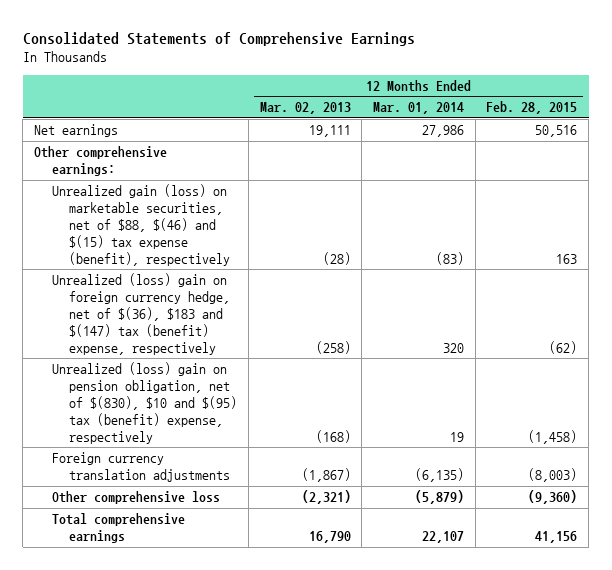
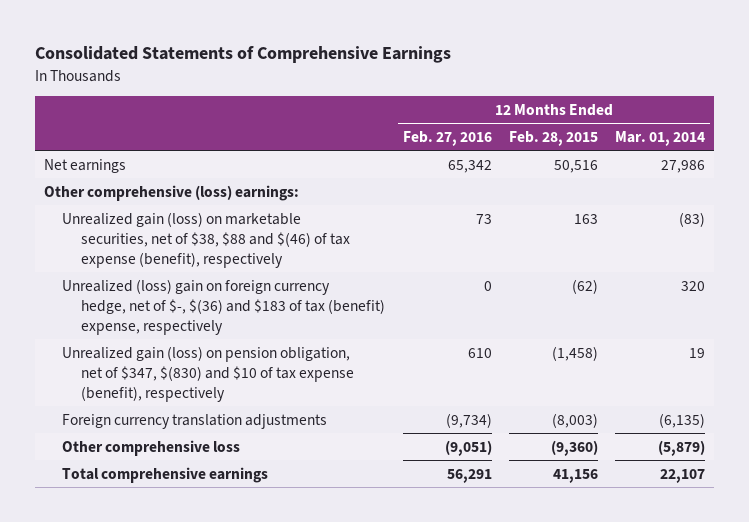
- | 12 Months Ended Mar. 02, 2013 | 12 Months Ended Mar. 01, 2014 | 12 Months Ended Feb. 28, 2015
+ | 12 Months Ended Feb. 27, 2016 | 12 Months Ended Feb. 28, 2015 | 12 Months Ended Mar. 01, 2014
- Other comprehensive earnings:
- Unrealized gain (loss) on marketable securities, net of $88, $(46) and $(15) tax expense (benefit), respectively | (28) | (83) | 163
- Unrealized (loss) gain on foreign currency hedge, net of $(36), $183 and $(147) tax (benefit) expense, respectively | (258) | 320 | (62)
- Unrealized (loss) gain on pension obligation, net of $(830), $10 and $(95) tax (benefit) expense, respectively | (168) | 19 | (1,458)
+ Other comprehensive (loss) earnings:
+ Unrealized gain (loss) on marketable securities, net of $38, $88 and $(46) of tax expense (benefit), respectively | 73 | 163 | (83)
+ Unrealized (loss) gain on foreign currency hedge, net of $-, $(36) and $183 of tax (benefit) expense, respectively | 0 | (62) | 320
+ Unrealized gain (loss) on pension obligation, net of $347, $(830) and $10 of tax expense (benefit), respectively | 610 | (1,458) | 19

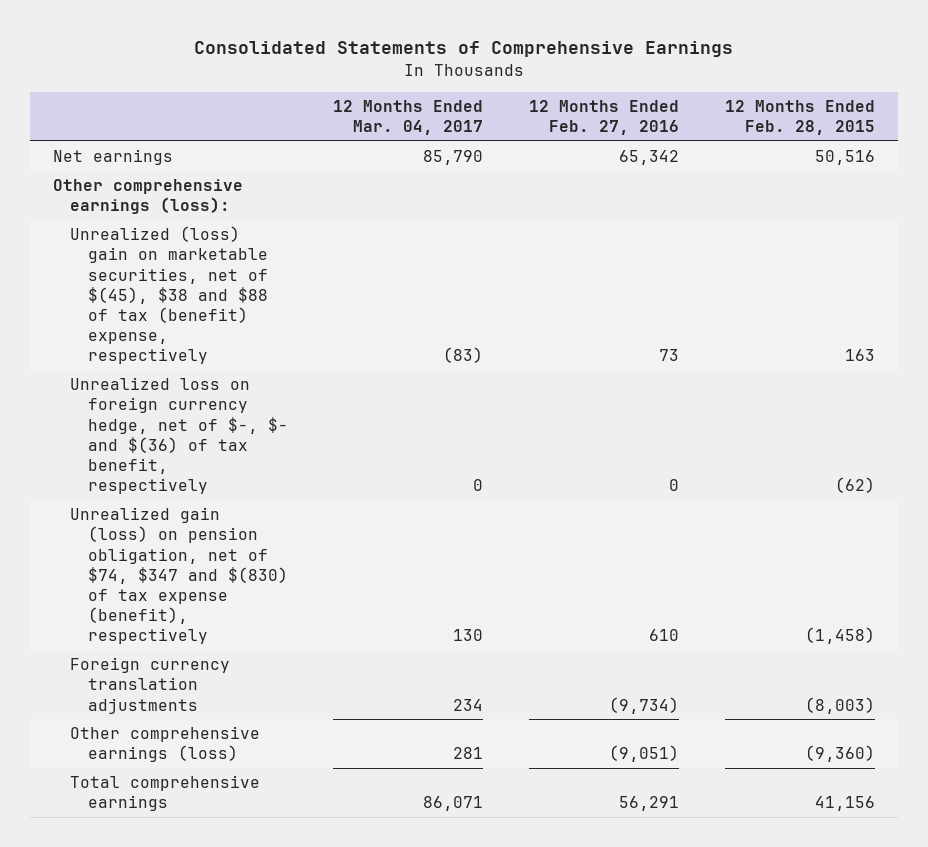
- | 12 Months Ended Feb. 27, 2016 | 12 Months Ended Feb. 28, 2015 | 12 Months Ended Mar. 01, 2014
+ | 12 Months Ended Mar. 04, 2017 | 12 Months Ended Feb. 27, 2016 | 12 Months Ended Feb. 28, 2015
- Other comprehensive (loss) earnings:
- Unrealized gain (loss) on marketable securities, net of $38, $88 and $(46) of tax expense (benefit), respectively | 73 | 163 | (83)
- Unrealized (loss) gain on foreign currency hedge, net of $-, $(36) and $183 of tax (benefit) expense, respectively | 0 | (62) | 320
- Unrealized gain (loss) on pension obligation, net of $347, $(830) and $10 of tax expense (benefit), respectively | 610 | (1,458) | 19
+ Other comprehensive earnings (loss):
+ Unrealized (loss) gain on marketable securities, net of $(45), $38 and $88 of tax (benefit) expense, respectively | (83) | 73 | 163
+ Unrealized loss on foreign currency hedge, net of $-, $- and $(36) of tax benefit, respectively | 0 | 0 | (62)
+ Unrealized gain (loss) on pension obligation, net of $74, $347 and $(830) of tax expense (benefit), respectively | 130 | 610 | (1,458)
- Other comprehensive loss | (9,051) | (9,360) | (5,879)
+ Other comprehensive earnings (loss) | 281 | (9,051) | (9,360)

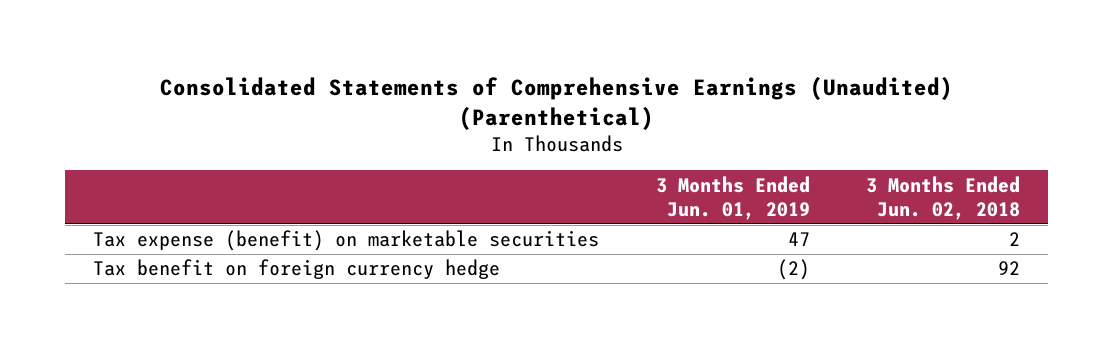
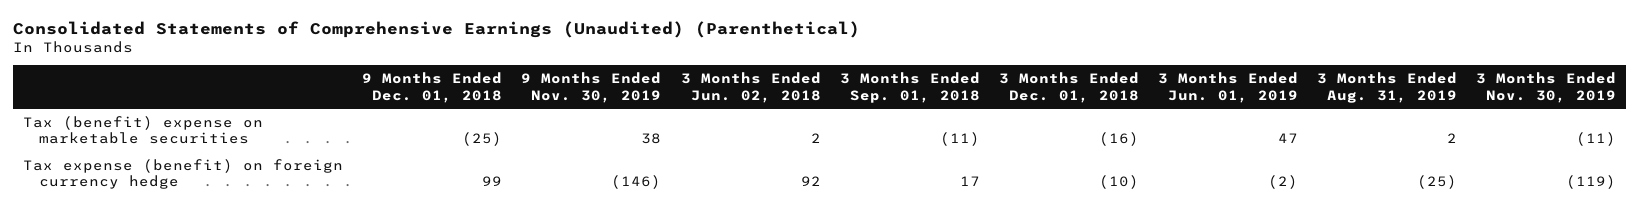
- | 3 Months Ended Jun. 01, 2019 | 3 Months Ended Jun. 02, 2018
+ | 9 Months Ended Dec. 01, 2018 | 9 Months Ended Nov. 30, 2019 | 3 Months Ended Jun. 02, 2018 | 3 Months Ended Sep. 01, 2018 | 3 Months Ended Dec. 01, 2018 | 3 Months Ended Jun. 01, 2019 | 3 Months Ended Aug. 31, 2019 | 3 Months Ended Nov. 30, 2019
- Tax expense (benefit) on marketable securities | 47 | 2
- Tax benefit on foreign currency hedge | (2) | 92
+ Tax (benefit) expense on marketable securities | (25) | 38 | 2 | (11) | (16) | 47 | 2 | (11)
+ Tax expense (benefit) on foreign currency hedge | 99 | (146) | 92 | 17 | (10) | (2) | (25) | (119)

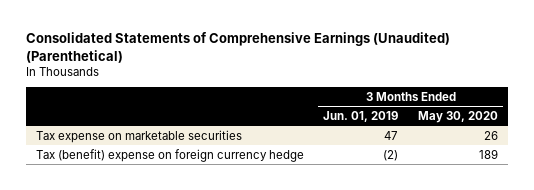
- | 9 Months Ended Dec. 01, 2018 | 9 Months Ended Nov. 30, 2019 | 3 Months Ended Jun. 02, 2018 | 3 Months Ended Sep. 01, 2018 | 3 Months Ended Dec. 01, 2018 | 3 Months Ended Jun. 01, 2019 | 3 Months Ended Aug. 31, 2019 | 3 Months Ended Nov. 30, 2019
+ | 3 Months Ended Jun. 01, 2019 | 3 Months Ended May 30, 2020
- Tax (benefit) expense on marketable securities | (25) | 38 | 2 | (11) | (16) | 47 | 2 | (11)
- Tax expense (benefit) on foreign currency hedge | 99 | (146) | 92 | 17 | (10) | (2) | (25) | (119)
+ Tax expense on marketable securities | 47 | 26
+ Tax (benefit) expense on foreign currency hedge | (2) | 189

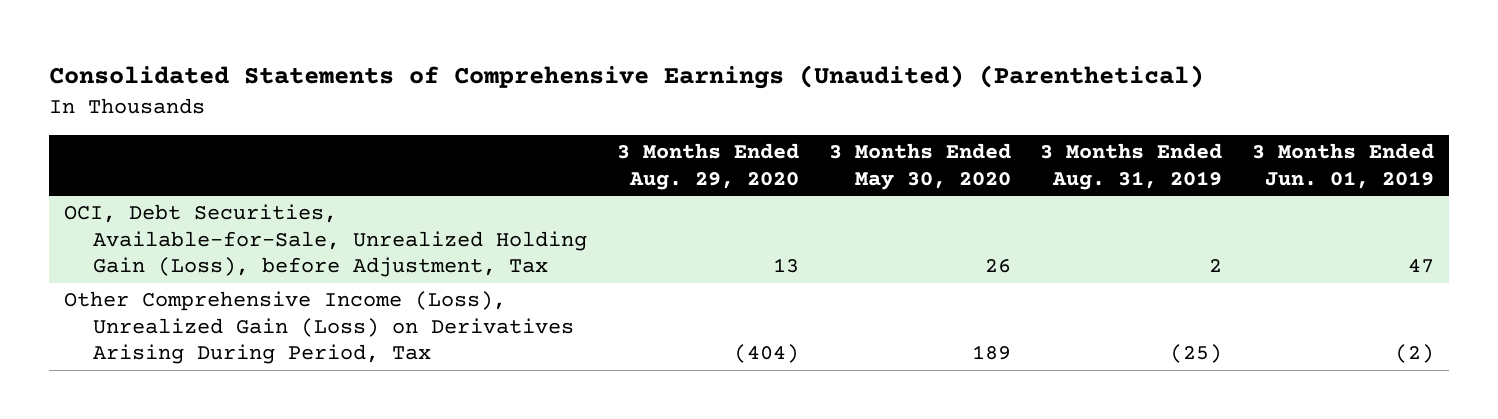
- | 3 Months Ended Jun. 01, 2019 | 3 Months Ended May 30, 2020
+ | 3 Months Ended Aug. 29, 2020 | 3 Months Ended May 30, 2020 | 3 Months Ended Aug. 31, 2019 | 3 Months Ended Jun. 01, 2019
- Tax expense on marketable securities | 47 | 26
- Tax (benefit) expense on foreign currency hedge | (2) | 189
+ OCI, Debt Securities, Available-for-Sale, Unrealized Holding Gain (Loss), before Adjustment, Tax | 13 | 26 | 2 | 47
+ Other Comprehensive Income (Loss), Unrealized Gain (Loss) on Derivatives Arising During Period, Tax | (404) | 189 | (25) | (2)

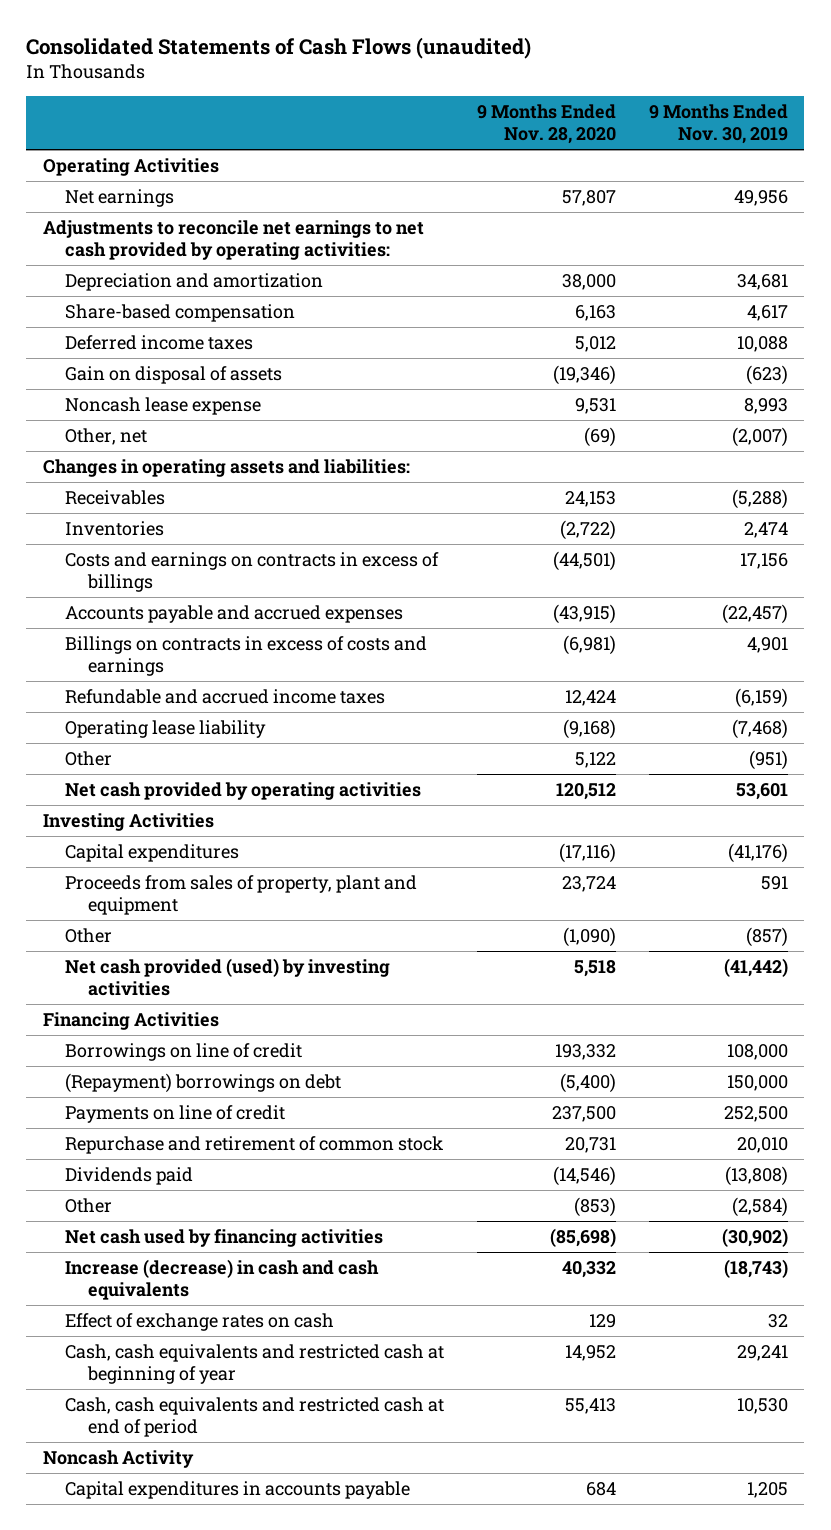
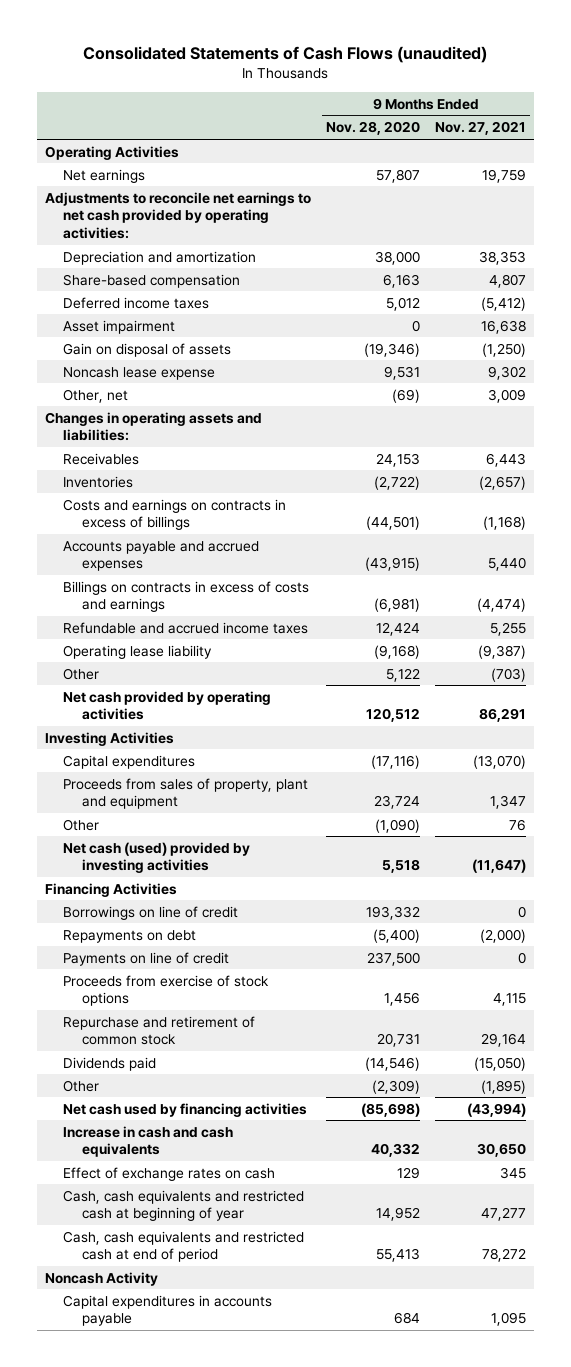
- | 9 Months Ended Nov. 28, 2020 | 9 Months Ended Nov. 30, 2019
+ | 9 Months Ended Nov. 28, 2020 | 9 Months Ended Nov. 27, 2021
+ Asset impairment | 0 | 16,638
- Net cash provided (used) by investing activities | 5,518 | (41,442)
+ Net cash (used) provided by investing activities | 5,518 | (11,647)
- (Repayment) borrowings on debt | (5,400) | 150,000
+ Repayments on debt | (5,400) | (2,000)
+ Proceeds from exercise of stock options | 1,456 | 4,115
- Other | (853) | (2,584)
+ Other | (2,309) | (1,895)
- Increase (decrease) in cash and cash equivalents | 40,332 | (18,743)
+ Increase in cash and cash equivalents | 40,332 | 30,650

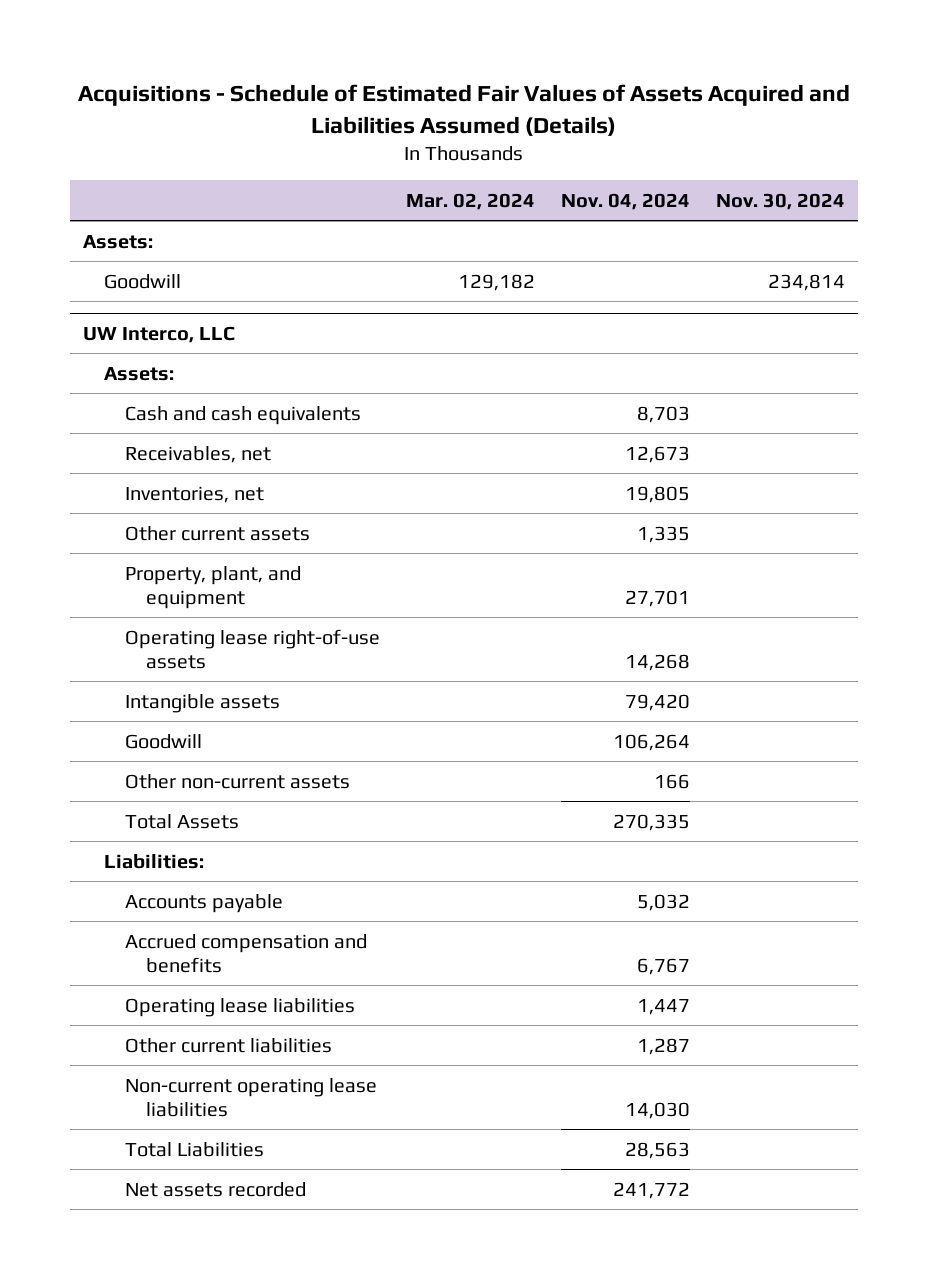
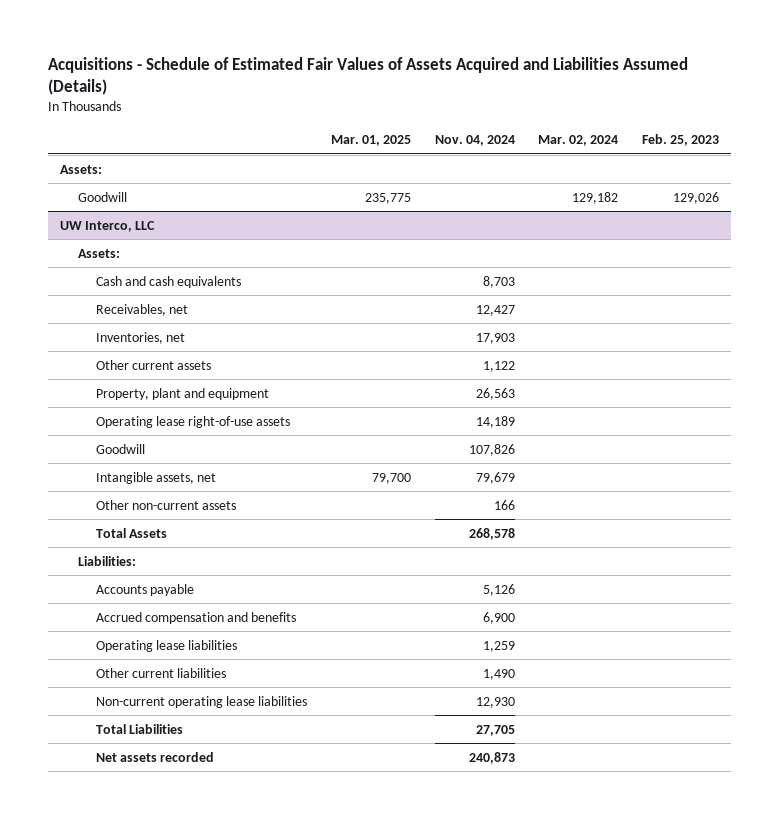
- | Mar. 02, 2024 | Nov. 04, 2024 | Nov. 30, 2024
+ | Mar. 01, 2025 | Nov. 04, 2024 | Mar. 02, 2024 | Feb. 25, 2023
@ UW Interco, LLC
- Receivables, net | | 12,673 |
- Inventories, net | | 19,805 |
- Other current assets | | 1,335 |
- Property, plant, and equipment | | 27,701 |
- Operating lease right-of-use assets | | 14,268 |
- Intangible assets | | 79,420 |
- Goodwill | | 106,264 |
+ Receivables, net | | 12,427 | |
+ Inventories, net | | 17,903 | |
+ Other current assets | | 1,122 | |
+ Property, plant and equipment | | 26,563 | |
+ Operating lease right-of-use assets | | 14,189 | |
+ Goodwill | | 107,826 | |
+ Intangible assets, net | 79,700 | 79,679 | |
- Total Assets | | 270,335 |
+ Total Assets | | 268,578 | |
- Accounts payable | | 5,032 |
- Accrued compensation and benefits | | 6,767 |
- Operating lease liabilities | | 1,447 |
- Other current liabilities | | 1,287 |
- Non-current operating lease liabilities | | 14,030 |
- Total Liabilities | | 28,563 |
- Net assets recorded | | 241,772 |
+ Accounts payable | | 5,126 | |
+ Accrued compensation and benefits | | 6,900 | |
+ Operating lease liabilities | | 1,259 | |
+ Other current liabilities | | 1,490 | |
+ Non-current operating lease liabilities | | 12,930 | |
+ Total Liabilities | | 27,705 | |
+ Net assets recorded | | 240,873 | |

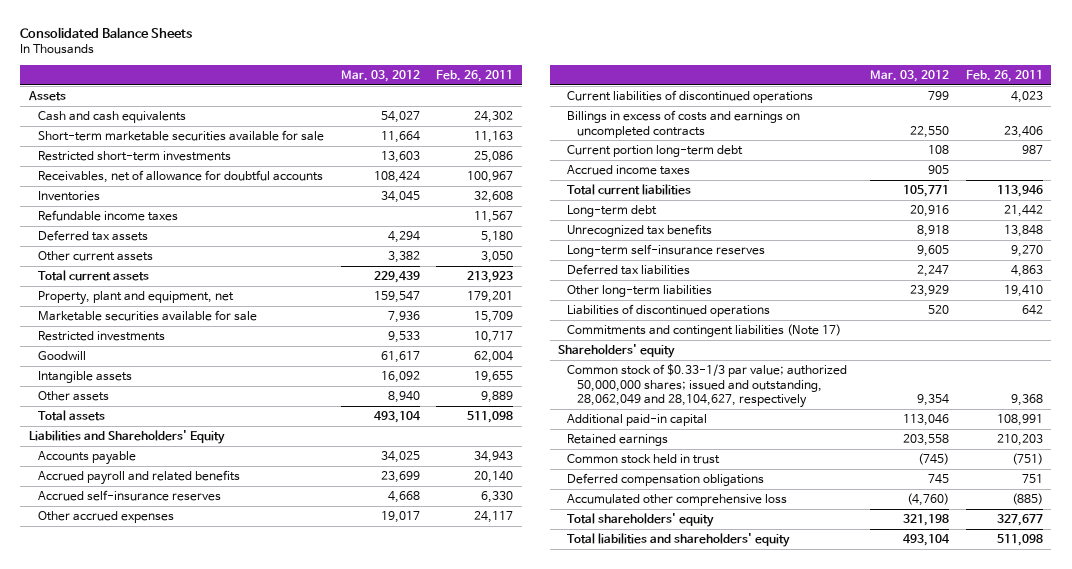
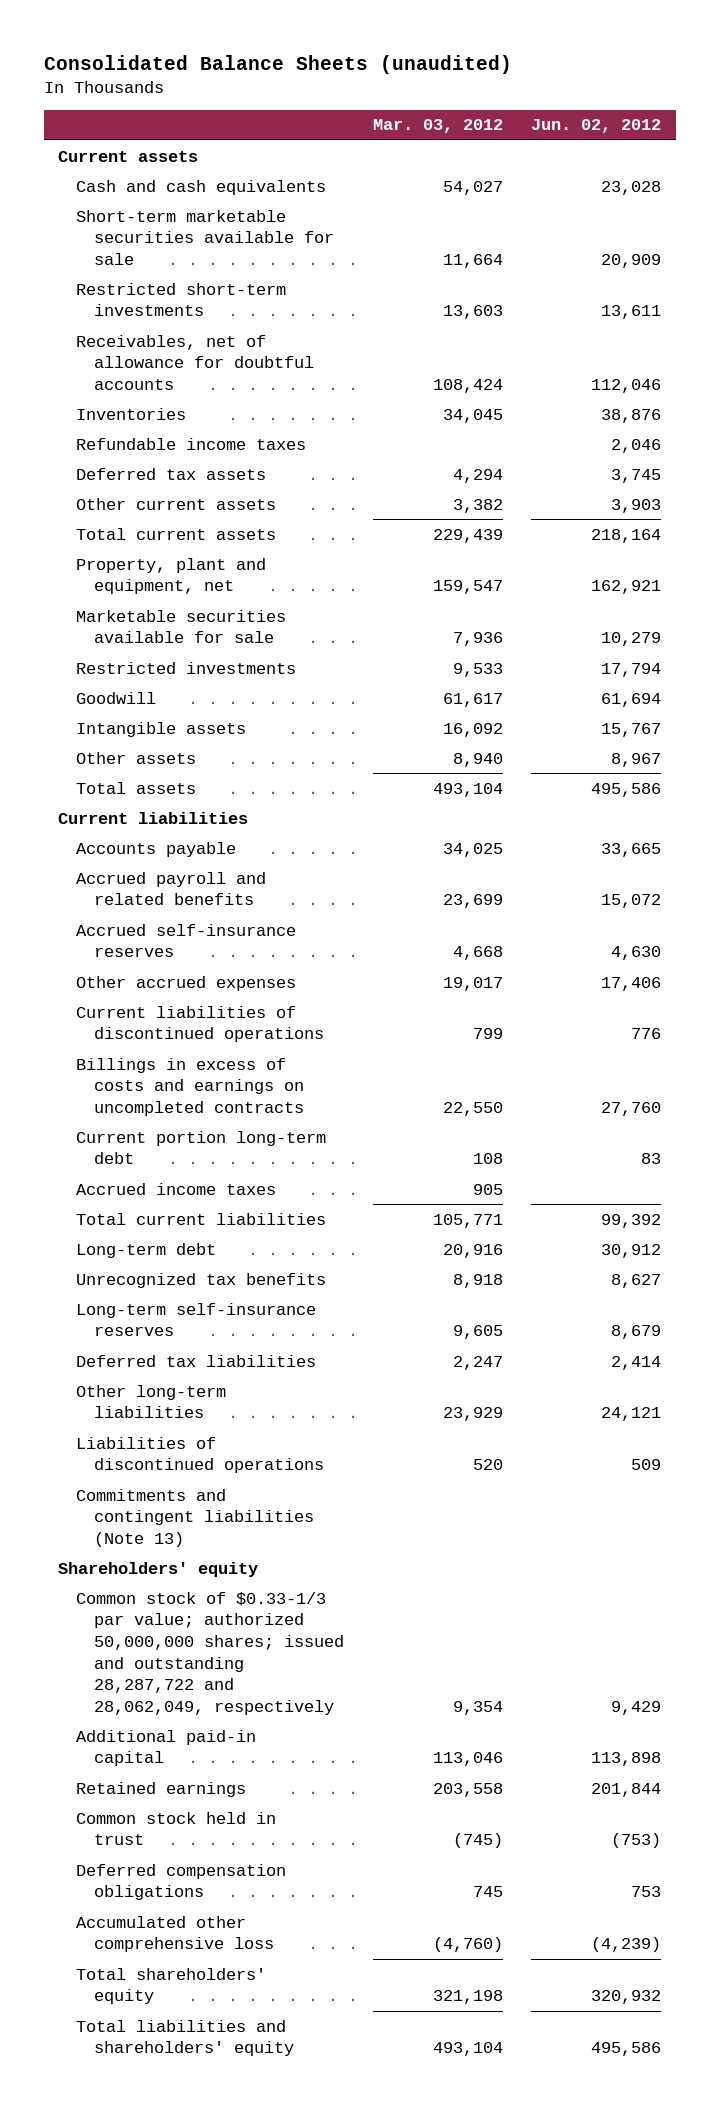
- Consolidated Balance Sheets
+ Consolidated Balance Sheets (unaudited)
- | Mar. 03, 2012 | Feb. 26, 2011
+ | Mar. 03, 2012 | Jun. 02, 2012
- Assets
+ Current assets
- Liabilities and Shareholders' Equity
+ Current liabilities
- Commitments and contingent liabilities (Note 17)
+ Commitments and contingent liabilities (Note 13)
- Common stock of $0.33-1/3 par value; authorized 50,000,000 shares; issued and outstanding, 28,062,049 and 28,104,627, respectively | 9,354 | 9,368
+ Common stock of $0.33-1/3 par value; authorized 50,000,000 shares; issued and outstanding 28,287,722 and 28,062,049, respectively | 9,354 | 9,429

